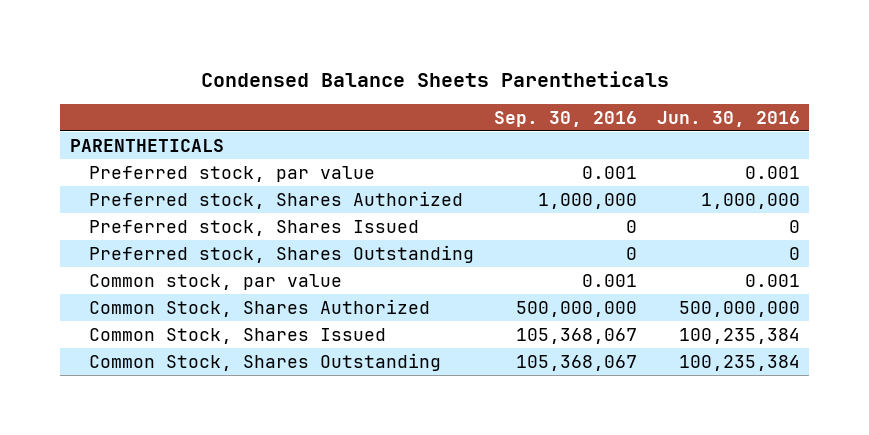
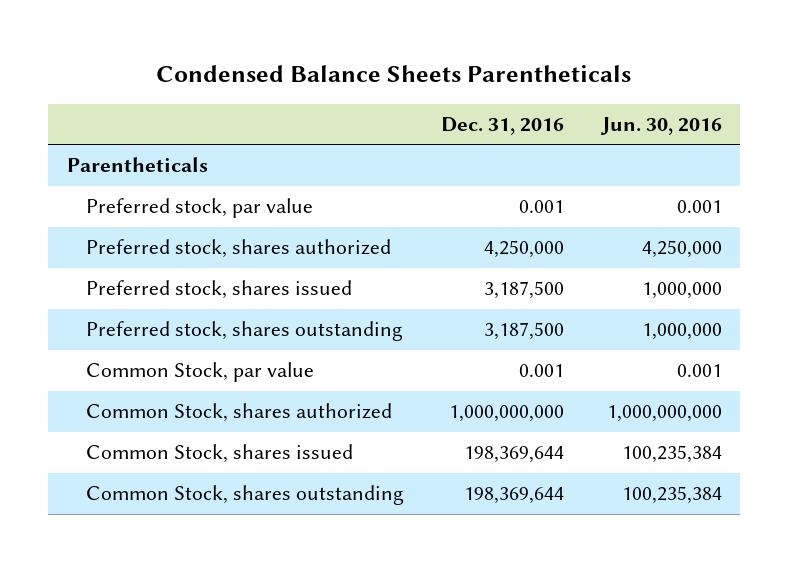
- | Sep. 30, 2016 | Jun. 30, 2016
+ | Dec. 31, 2016 | Jun. 30, 2016
- PARENTHETICALS
+ Parentheticals
- Preferred stock, Shares Authorized | 1,000,000 | 1,000,000
- Preferred stock, Shares Issued | 0 | 0
- Preferred stock, Shares Outstanding | 0 | 0
- Common stock, par value | 0.001 | 0.001
- Common Stock, Shares Authorized | 500,000,000 | 500,000,000
- Common Stock, Shares Issued | 105,368,067 | 100,235,384
- Common Stock, Shares Outstanding | 105,368,067 | 100,235,384
+ Preferred stock, shares authorized | 4,250,000 | 4,250,000
+ Preferred stock, shares issued | 3,187,500 | 1,000,000
+ Preferred stock, shares outstanding | 3,187,500 | 1,000,000
+ Common Stock, par value | 0.001 | 0.001
+ Common Stock, shares authorized | 1,000,000,000 | 1,000,000,000
+ Common Stock, shares issued | 198,369,644 | 100,235,384
+ Common Stock, shares outstanding | 198,369,644 | 100,235,384

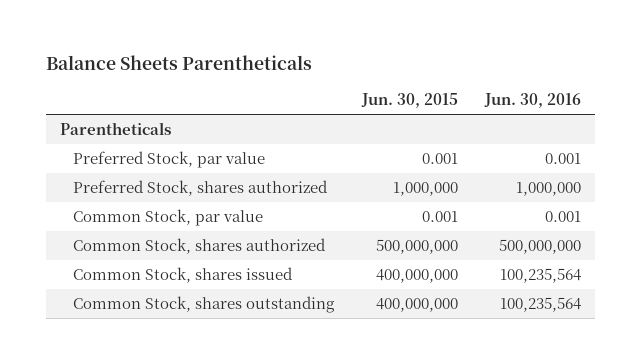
- Condensed Balance Sheets Parentheticals
+ Balance Sheets Parentheticals
- | Dec. 31, 2016 | Jun. 30, 2016
+ | Jun. 30, 2015 | Jun. 30, 2016
- Preferred stock, par value | 0.001 | 0.001
- Preferred stock, shares authorized | 4,250,000 | 4,250,000
- Preferred stock, shares issued | 3,187,500 | 1,000,000
- Preferred stock, shares outstanding | 3,187,500 | 1,000,000
+ Preferred Stock, par value | 0.001 | 0.001
+ Preferred Stock, shares authorized | 1,000,000 | 1,000,000
- Common Stock, shares authorized | 1,000,000,000 | 1,000,000,000
- Common Stock, shares issued | 198,369,644 | 100,235,384
- Common Stock, shares outstanding | 198,369,644 | 100,235,384
+ Common Stock, shares authorized | 500,000,000 | 500,000,000
+ Common Stock, shares issued | 400,000,000 | 100,235,564
+ Common Stock, shares outstanding | 400,000,000 | 100,235,564

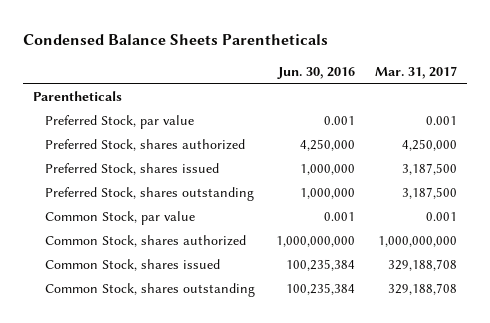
- Balance Sheets Parentheticals
+ Condensed Balance Sheets Parentheticals
- | Jun. 30, 2015 | Jun. 30, 2016
+ | Jun. 30, 2016 | Mar. 31, 2017
- Preferred Stock, shares authorized | 1,000,000 | 1,000,000
+ Preferred Stock, shares authorized | 4,250,000 | 4,250,000
+ Preferred Stock, shares issued | 1,000,000 | 3,187,500
+ Preferred Stock, shares outstanding | 1,000,000 | 3,187,500
- Common Stock, shares authorized | 500,000,000 | 500,000,000
- Common Stock, shares issued | 400,000,000 | 100,235,564
- Common Stock, shares outstanding | 400,000,000 | 100,235,564
+ Common Stock, shares authorized | 1,000,000,000 | 1,000,000,000
+ Common Stock, shares issued | 100,235,384 | 329,188,708
+ Common Stock, shares outstanding | 100,235,384 | 329,188,708

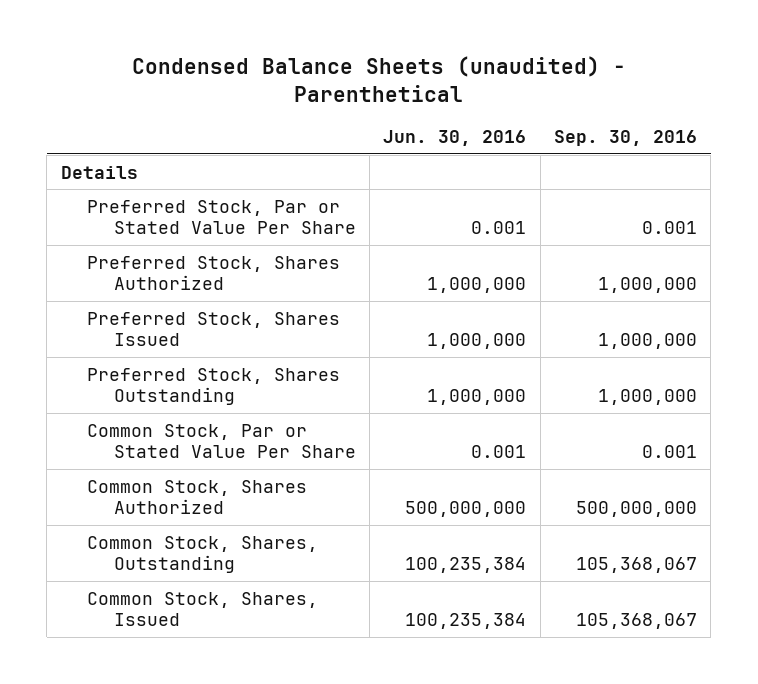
- Condensed Balance Sheets Parentheticals
+ Condensed Balance Sheets (unaudited) - Parenthetical
- | Jun. 30, 2016 | Mar. 31, 2017
+ | Jun. 30, 2016 | Sep. 30, 2016
- Parentheticals
- Preferred Stock, par value | 0.001 | 0.001
- Preferred Stock, shares authorized | 4,250,000 | 4,250,000
- Preferred Stock, shares issued | 1,000,000 | 3,187,500
- Preferred Stock, shares outstanding | 1,000,000 | 3,187,500
- Common Stock, par value | 0.001 | 0.001
- Common Stock, shares authorized | 1,000,000,000 | 1,000,000,000
- Common Stock, shares issued | 100,235,384 | 329,188,708
- Common Stock, shares outstanding | 100,235,384 | 329,188,708
+ Details
+ Preferred Stock, Par or Stated Value Per Share | 0.001 | 0.001
+ Preferred Stock, Shares Authorized | 1,000,000 | 1,000,000
+ Preferred Stock, Shares Issued | 1,000,000 | 1,000,000
+ Preferred Stock, Shares Outstanding | 1,000,000 | 1,000,000
+ Common Stock, Par or Stated Value Per Share | 0.001 | 0.001
+ Common Stock, Shares Authorized | 500,000,000 | 500,000,000
+ Common Stock, Shares, Outstanding | 100,235,384 | 105,368,067
+ Common Stock, Shares, Issued | 100,235,384 | 105,368,067

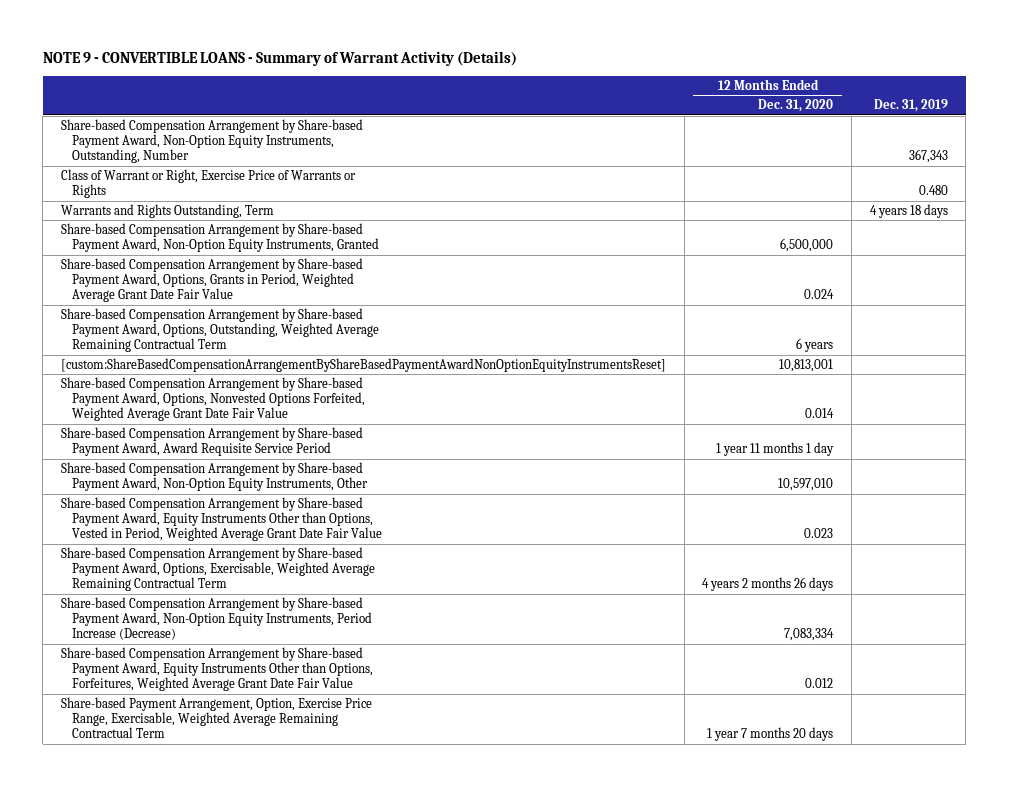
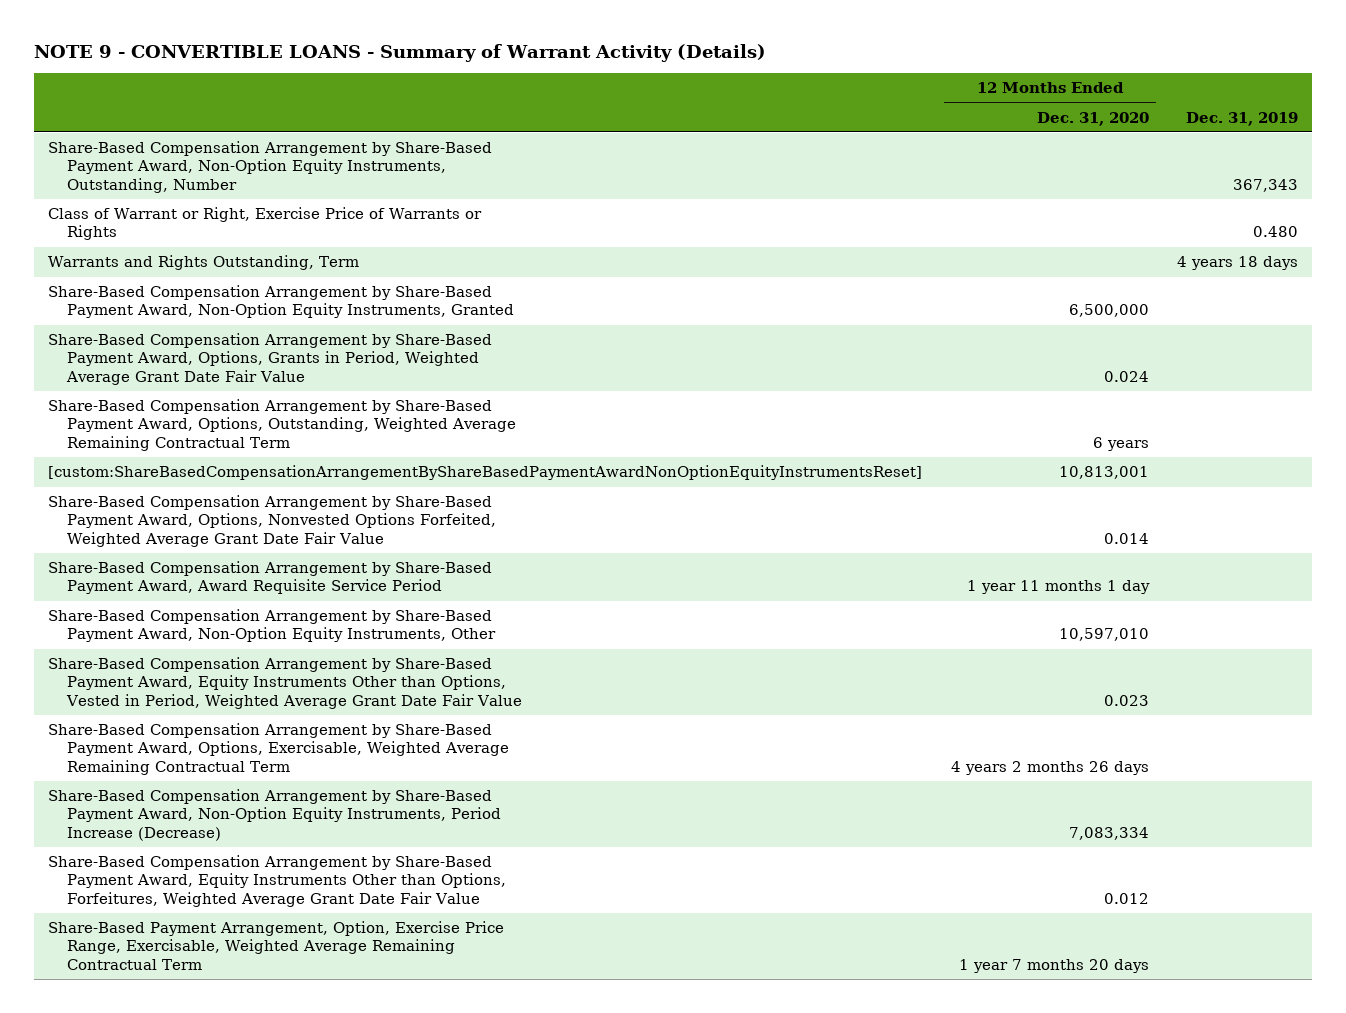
- Share-based Compensation Arrangement by Share-based Payment Award, Non-Option Equity Instruments, Outstanding, Number | | 367,343
+ Share-Based Compensation Arrangement by Share-Based Payment Award, Non-Option Equity Instruments, Outstanding, Number | | 367,343
- Share-based Compensation Arrangement by Share-based Payment Award, Non-Option Equity Instruments, Granted | 6,500,000 |
- Share-based Compensation Arrangement by Share-based Payment Award, Options, Grants in Period, Weighted Average Grant Date Fair Value | 0.024 |
- Share-based Compensation Arrangement by Share-based Payment Award, Options, Outstanding, Weighted Average Remaining Contractual Term | 6 years |
+ Share-Based Compensation Arrangement by Share-Based Payment Award, Non-Option Equity Instruments, Granted | 6,500,000 |
+ Share-Based Compensation Arrangement by Share-Based Payment Award, Options, Grants in Period, Weighted Average Grant Date Fair Value | 0.024 |
+ Share-Based Compensation Arrangement by Share-Based Payment Award, Options, Outstanding, Weighted Average Remaining Contractual Term | 6 years |
- Share-based Compensation Arrangement by Share-based Payment Award, Options, Nonvested Options Forfeited, Weighted Average Grant Date Fair Value | 0.014 |
- Share-based Compensation Arrangement by Share-based Payment Award, Award Requisite Service Period | 1 year 11 months 1 day |
- Share-based Compensation Arrangement by Share-based Payment Award, Non-Option Equity Instruments, Other | 10,597,010 |
- Share-based Compensation Arrangement by Share-based Payment Award, Equity Instruments Other than Options, Vested in Period, Weighted Average Grant Date Fair Value | 0.023 |
- Share-based Compensation Arrangement by Share-based Payment Award, Options, Exercisable, Weighted Average Remaining Contractual Term | 4 years 2 months 26 days |
- Share-based Compensation Arrangement by Share-based Payment Award, Non-Option Equity Instruments, Period Increase (Decrease) | 7,083,334 |
- Share-based Compensation Arrangement by Share-based Payment Award, Equity Instruments Other than Options, Forfeitures, Weighted Average Grant Date Fair Value | 0.012 |
- Share-based Payment Arrangement, Option, Exercise Price Range, Exercisable, Weighted Average Remaining Contractual Term | 1 year 7 months 20 days |
+ Share-Based Compensation Arrangement by Share-Based Payment Award, Options, Nonvested Options Forfeited, Weighted Average Grant Date Fair Value | 0.014 |
+ Share-Based Compensation Arrangement by Share-Based Payment Award, Award Requisite Service Period | 1 year 11 months 1 day |
+ Share-Based Compensation Arrangement by Share-Based Payment Award, Non-Option Equity Instruments, Other | 10,597,010 |
+ Share-Based Compensation Arrangement by Share-Based Payment Award, Equity Instruments Other than Options, Vested in Period, Weighted Average Grant Date Fair Value | 0.023 |
+ Share-Based Compensation Arrangement by Share-Based Payment Award, Options, Exercisable, Weighted Average Remaining Contractual Term | 4 years 2 months 26 days |
+ Share-Based Compensation Arrangement by Share-Based Payment Award, Non-Option Equity Instruments, Period Increase (Decrease) | 7,083,334 |
+ Share-Based Compensation Arrangement by Share-Based Payment Award, Equity Instruments Other than Options, Forfeitures, Weighted Average Grant Date Fair Value | 0.012 |
+ Share-Based Payment Arrangement, Option, Exercise Price Range, Exercisable, Weighted Average Remaining Contractual Term | 1 year 7 months 20 days |

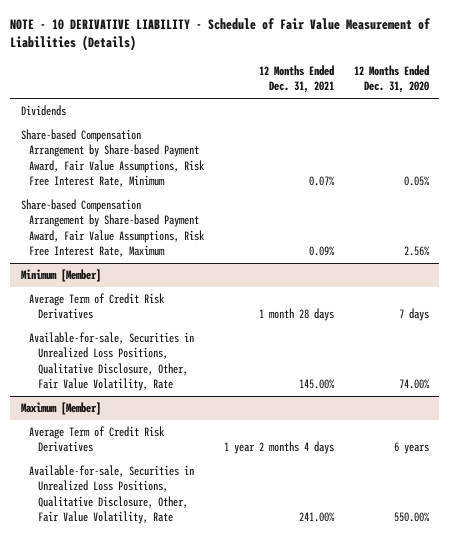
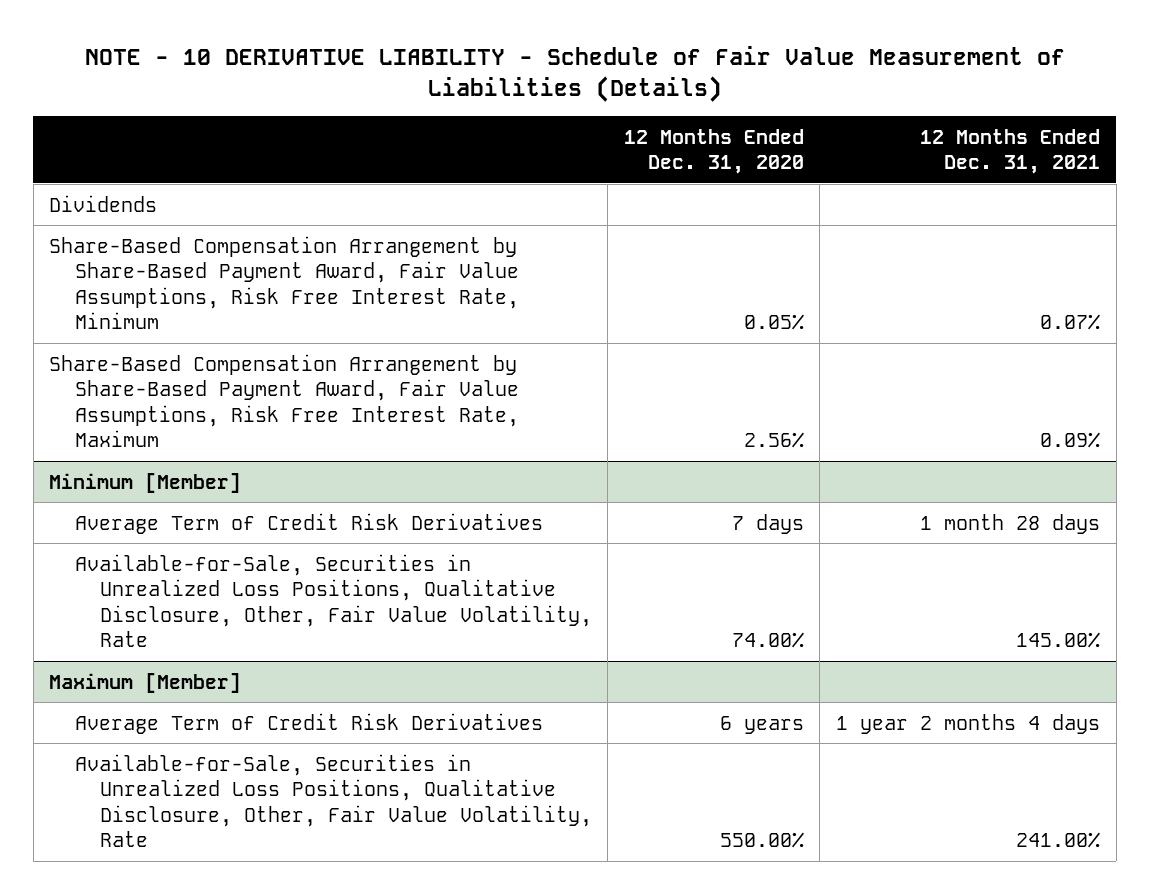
- | 12 Months Ended Dec. 31, 2021 | 12 Months Ended Dec. 31, 2020
+ | 12 Months Ended Dec. 31, 2020 | 12 Months Ended Dec. 31, 2021
- Share-based Compensation Arrangement by Share-based Payment Award, Fair Value Assumptions, Risk Free Interest Rate, Minimum | 0.07% | 0.05%
- Share-based Compensation Arrangement by Share-based Payment Award, Fair Value Assumptions, Risk Free Interest Rate, Maximum | 0.09% | 2.56%
+ Share-Based Compensation Arrangement by Share-Based Payment Award, Fair Value Assumptions, Risk Free Interest Rate, Minimum | 0.05% | 0.07%
+ Share-Based Compensation Arrangement by Share-Based Payment Award, Fair Value Assumptions, Risk Free Interest Rate, Maximum | 2.56% | 0.09%
@ Minimum [Member]
- Available-for-sale, Securities in Unrealized Loss Positions, Qualitative Disclosure, Other, Fair Value Volatility, Rate | 145.00% | 74.00%
+ Available-for-Sale, Securities in Unrealized Loss Positions, Qualitative Disclosure, Other, Fair Value Volatility, Rate | 74.00% | 145.00%
@ Maximum [Member]
- Available-for-sale, Securities in Unrealized Loss Positions, Qualitative Disclosure, Other, Fair Value Volatility, Rate | 241.00% | 550.00%
+ Available-for-Sale, Securities in Unrealized Loss Positions, Qualitative Disclosure, Other, Fair Value Volatility, Rate | 550.00% | 241.00%

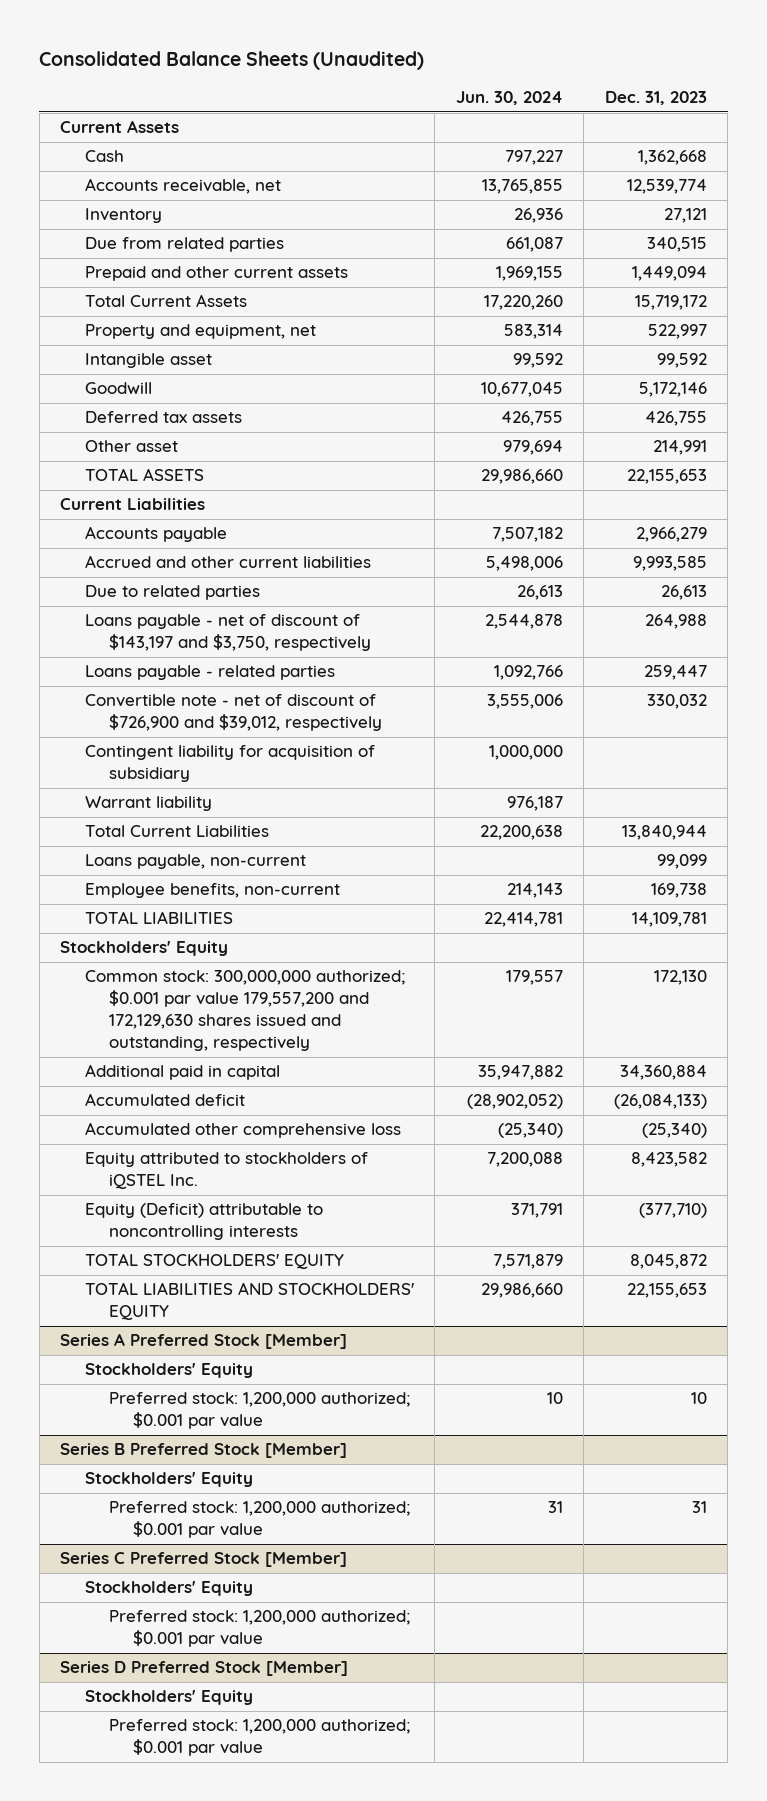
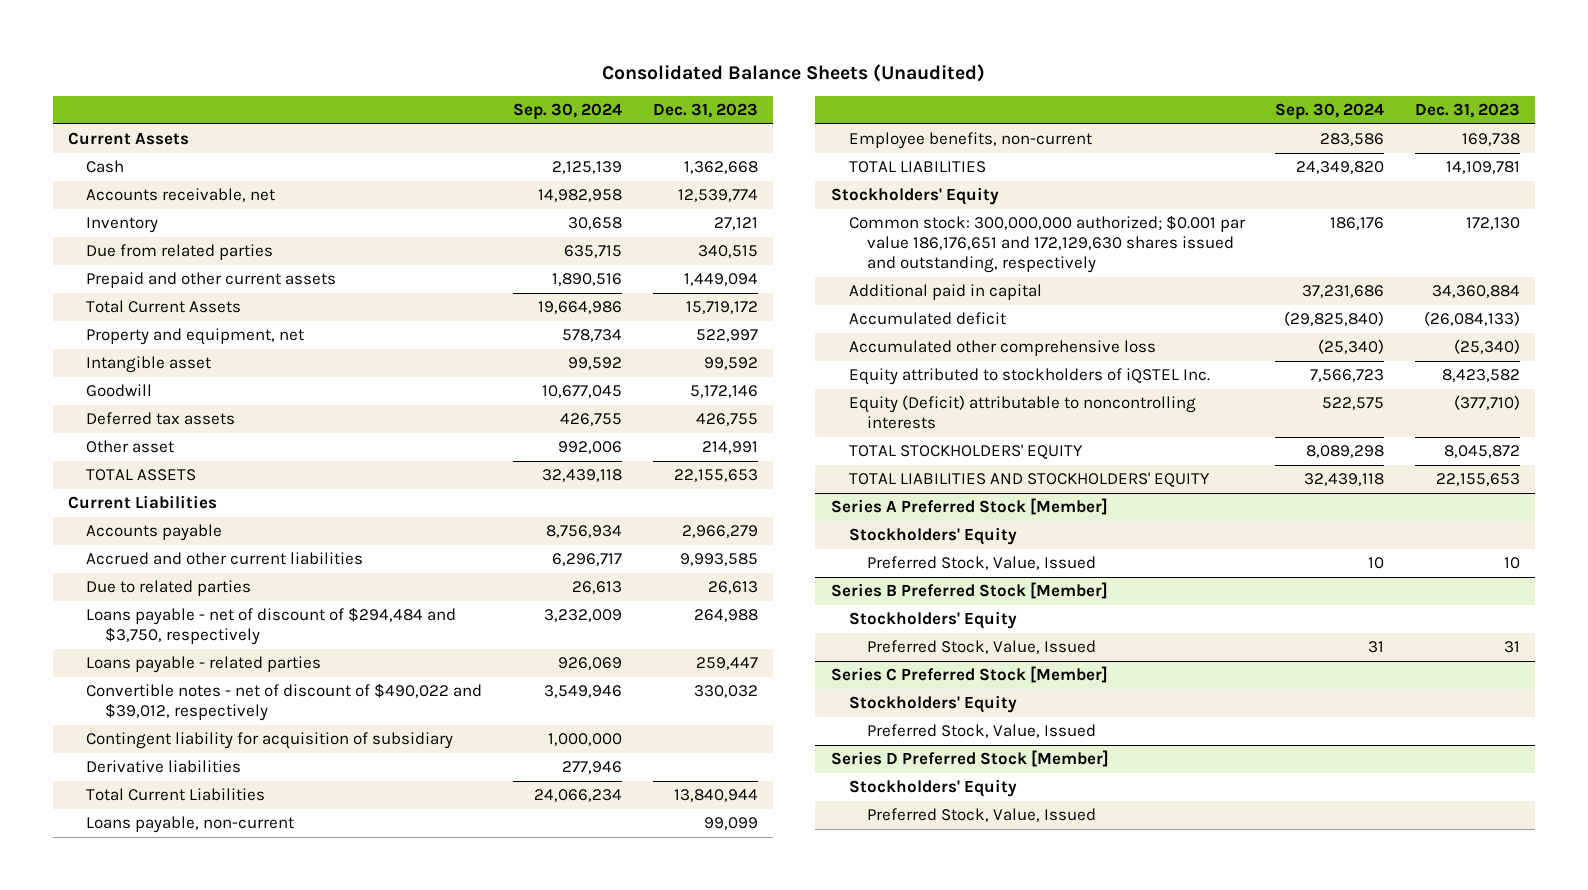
- | Jun. 30, 2024 | Dec. 31, 2023
+ | Sep. 30, 2024 | Dec. 31, 2023
- Loans payable - net of discount of $143,197 and $3,750, respectively | 2,544,878 | 264,988
+ Loans payable - net of discount of $294,484 and $3,750, respectively | 3,232,009 | 264,988
- Convertible note - net of discount of $726,900 and $39,012, respectively | 3,555,006 | 330,032
+ Convertible notes - net of discount of $490,022 and $39,012, respectively | 3,549,946 | 330,032
- Warrant liability | 976,187 |
+ Derivative liabilities | 277,946 |
- Common stock: 300,000,000 authorized; $0.001 par value 179,557,200 and 172,129,630 shares issued and outstanding, respectively | 179,557 | 172,130
+ Common stock: 300,000,000 authorized; $0.001 par value 186,176,651 and 172,129,630 shares issued and outstanding, respectively | 186,176 | 172,130
@ Series A Preferred Stock [Member]
- Preferred stock: 1,200,000 authorized; $0.001 par value | 10 | 10
+ Preferred Stock, Value, Issued | 10 | 10
@ Series B Preferred Stock [Member]
- Preferred stock: 1,200,000 authorized; $0.001 par value | 31 | 31
+ Preferred Stock, Value, Issued | 31 | 31
@ Series C Preferred Stock [Member]
- Preferred stock: 1,200,000 authorized; $0.001 par value
+ Preferred Stock, Value, Issued
@ Series D Preferred Stock [Member]
- Preferred stock: 1,200,000 authorized; $0.001 par value
+ Preferred Stock, Value, Issued

